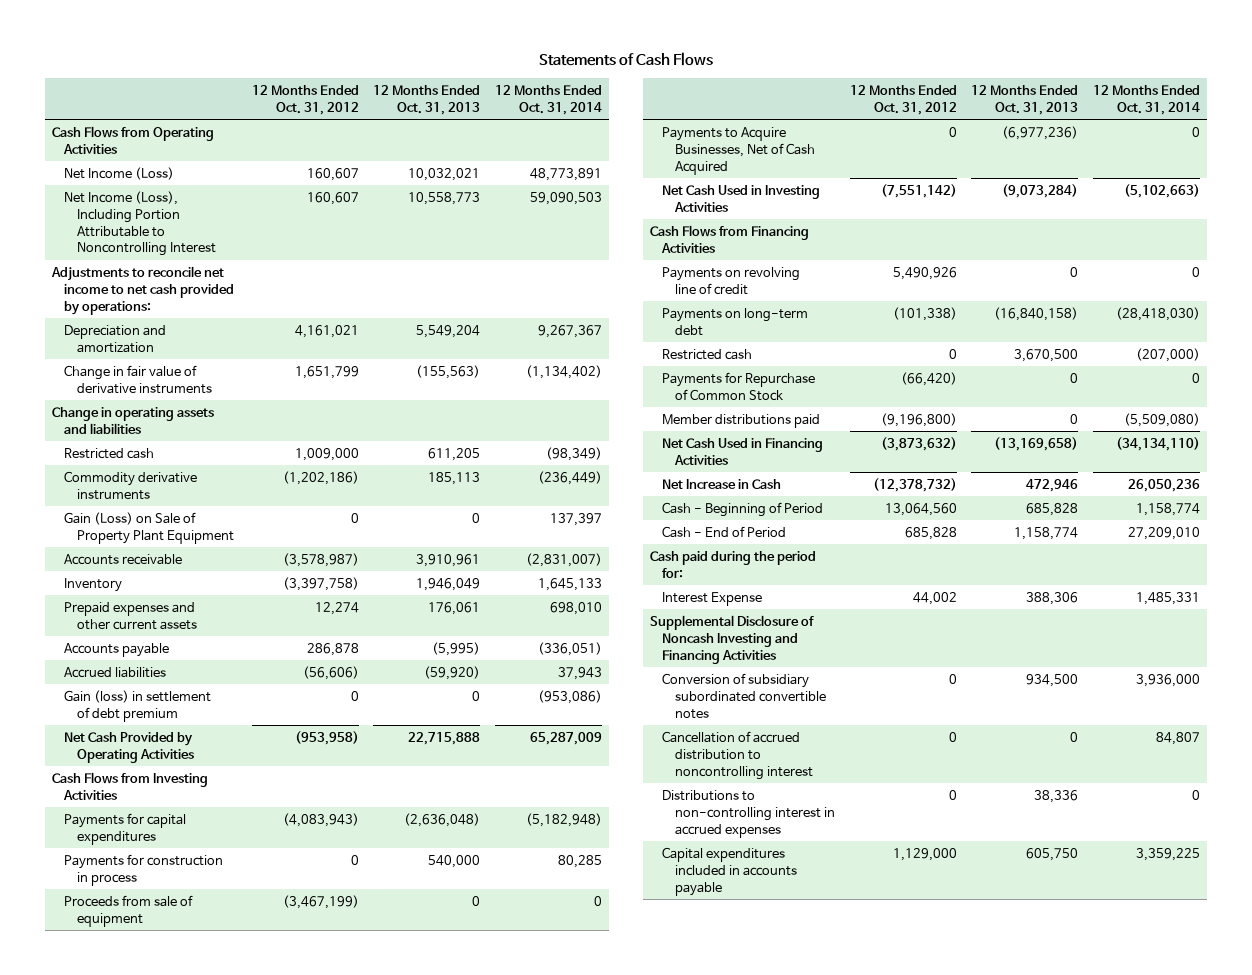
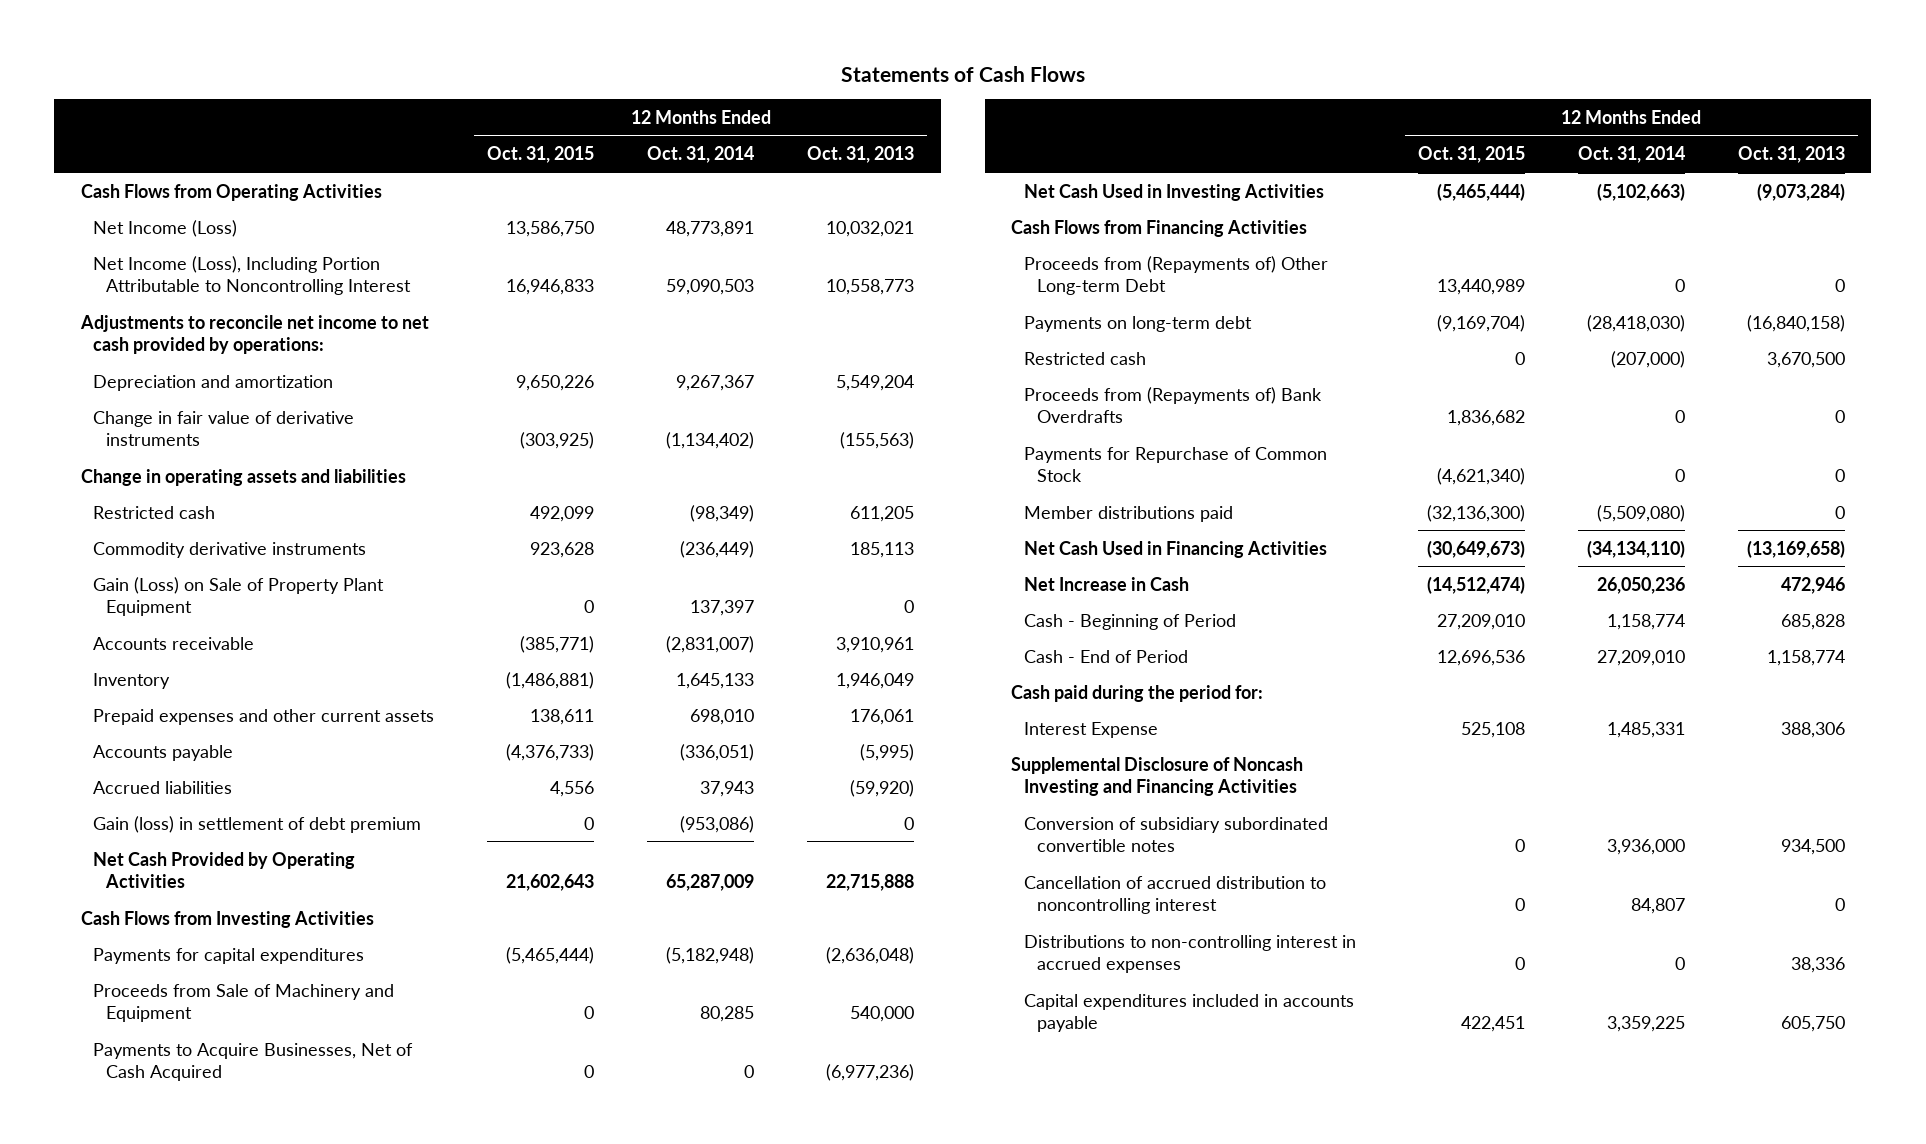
- | 12 Months Ended Oct. 31, 2012 | 12 Months Ended Oct. 31, 2013 | 12 Months Ended Oct. 31, 2014
+ | 12 Months Ended Oct. 31, 2015 | 12 Months Ended Oct. 31, 2014 | 12 Months Ended Oct. 31, 2013
- Payments for construction in process | 0 | 540,000 | 80,285
- Proceeds from sale of equipment | (3,467,199) | 0 | 0
+ Proceeds from Sale of Machinery and Equipment | 0 | 80,285 | 540,000
- Payments on revolving line of credit | 5,490,926 | 0 | 0
+ Proceeds from (Repayments of) Other Long-term Debt | 13,440,989 | 0 | 0
+ Proceeds from (Repayments of) Bank Overdrafts | 1,836,682 | 0 | 0

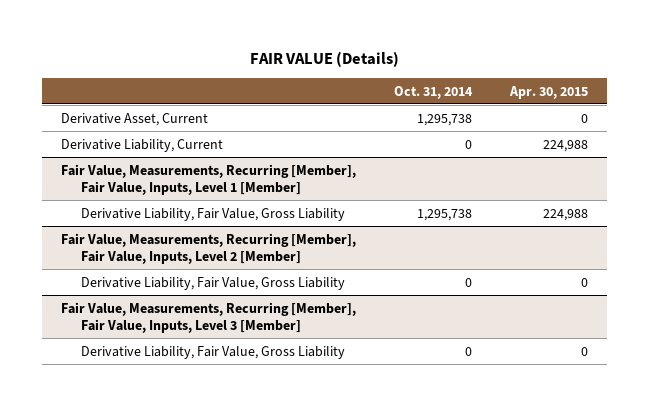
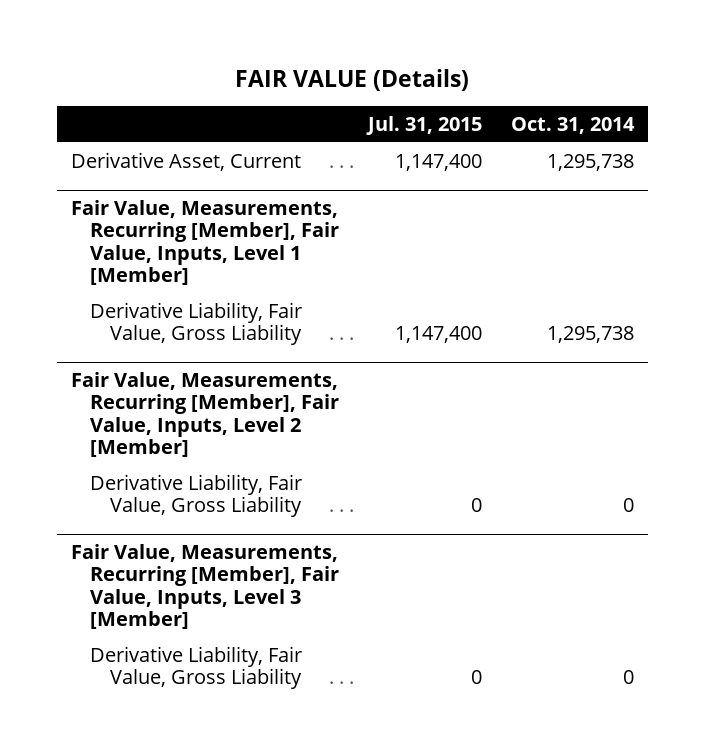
- | Oct. 31, 2014 | Apr. 30, 2015
+ | Jul. 31, 2015 | Oct. 31, 2014
- Derivative Liability, Current | 0 | 224,988

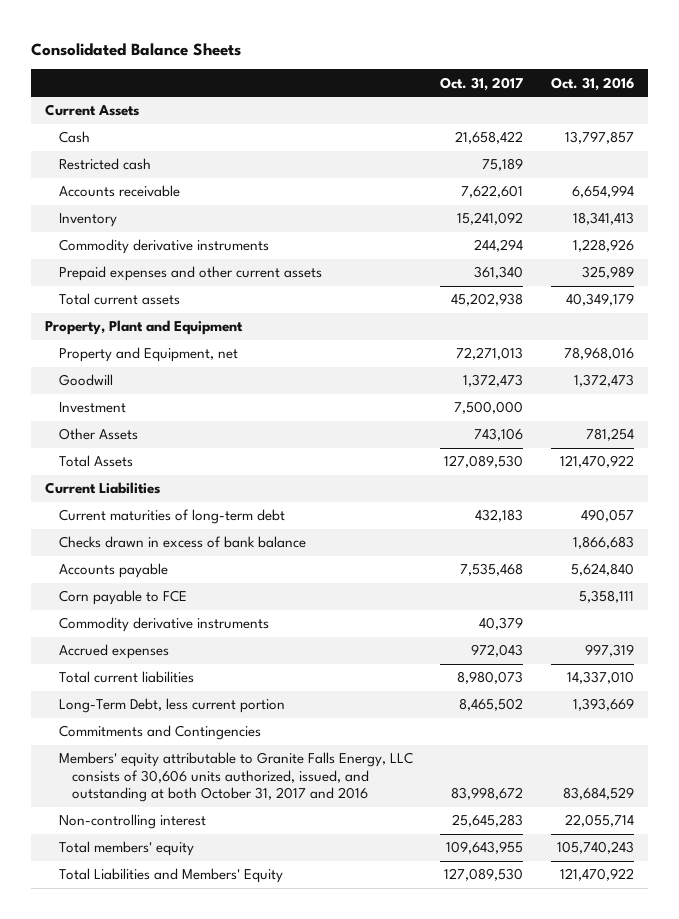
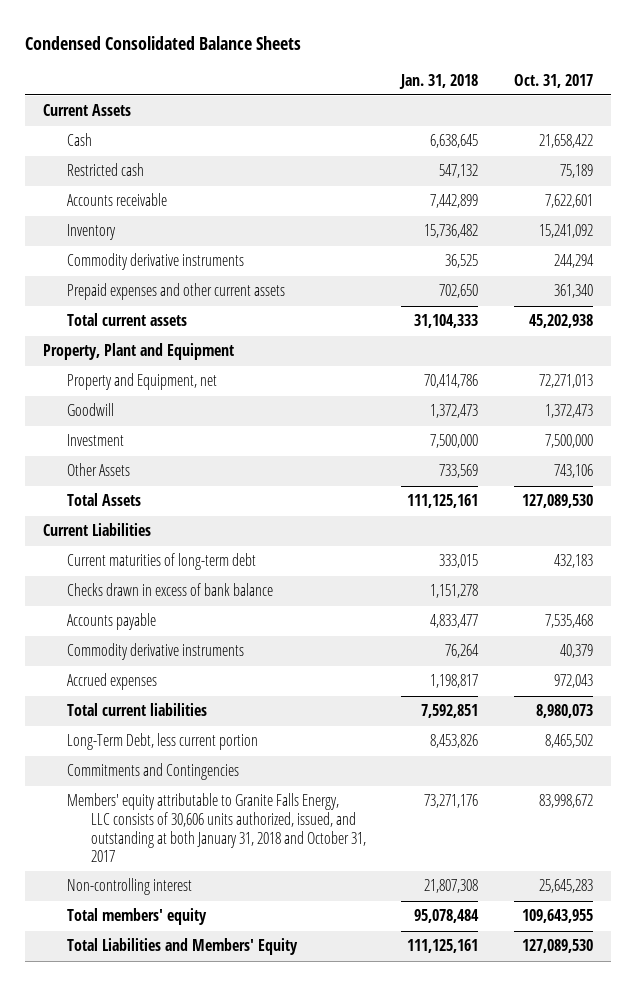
- Consolidated Balance Sheets
+ Condensed Consolidated Balance Sheets
- | Oct. 31, 2017 | Oct. 31, 2016
+ | Jan. 31, 2018 | Oct. 31, 2017
- Corn payable to FCE | | 5,358,111
- Members' equity attributable to Granite Falls Energy, LLC consists of 30,606 units authorized, issued, and outstanding at both October 31, 2017 and 2016 | 83,998,672 | 83,684,529
+ Members' equity attributable to Granite Falls Energy, LLC consists of 30,606 units authorized, issued, and outstanding at both January 31, 2018 and October 31, 2017 | 73,271,176 | 83,998,672

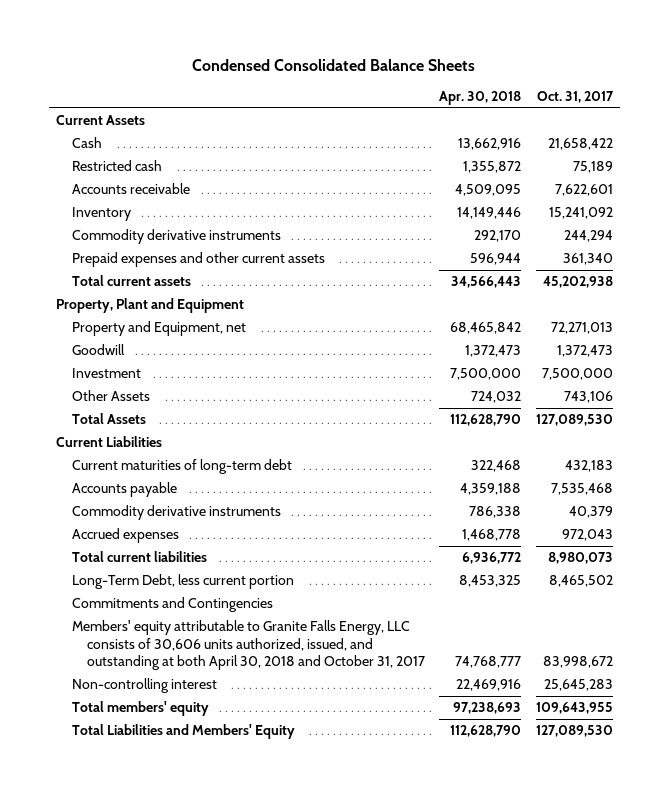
- | Jan. 31, 2018 | Oct. 31, 2017
+ | Apr. 30, 2018 | Oct. 31, 2017
- Checks drawn in excess of bank balance | 1,151,278 |
- Members' equity attributable to Granite Falls Energy, LLC consists of 30,606 units authorized, issued, and outstanding at both January 31, 2018 and October 31, 2017 | 73,271,176 | 83,998,672
+ Members' equity attributable to Granite Falls Energy, LLC consists of 30,606 units authorized, issued, and outstanding at both April 30, 2018 and October 31, 2017 | 74,768,777 | 83,998,672

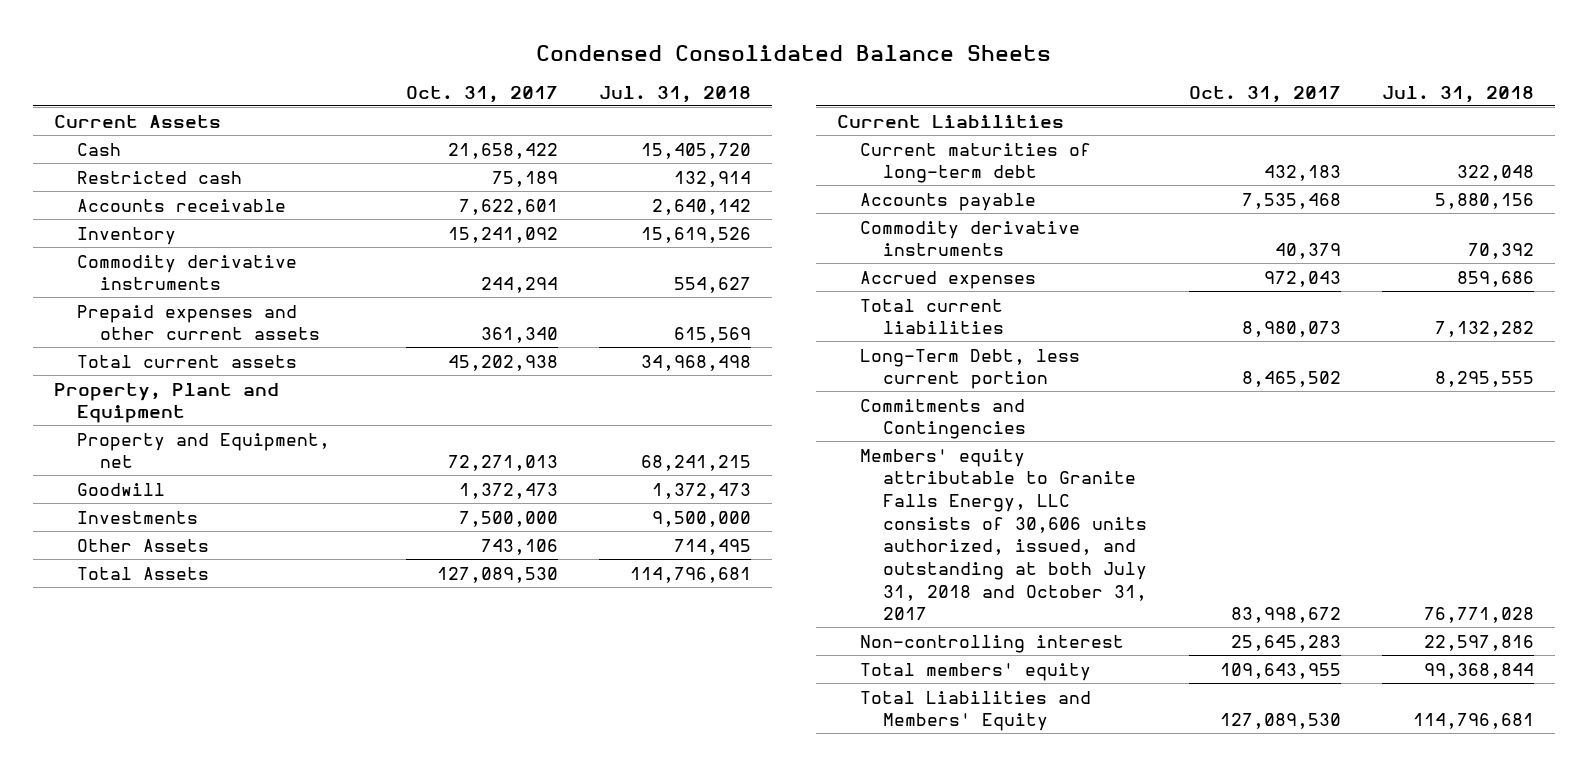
- | Apr. 30, 2018 | Oct. 31, 2017
+ | Oct. 31, 2017 | Jul. 31, 2018
- Investment | 7,500,000 | 7,500,000
+ Investments | 7,500,000 | 9,500,000
- Members' equity attributable to Granite Falls Energy, LLC consists of 30,606 units authorized, issued, and outstanding at both April 30, 2018 and October 31, 2017 | 74,768,777 | 83,998,672
+ Members' equity attributable to Granite Falls Energy, LLC consists of 30,606 units authorized, issued, and outstanding at both July 31, 2018 and October 31, 2017 | 83,998,672 | 76,771,028

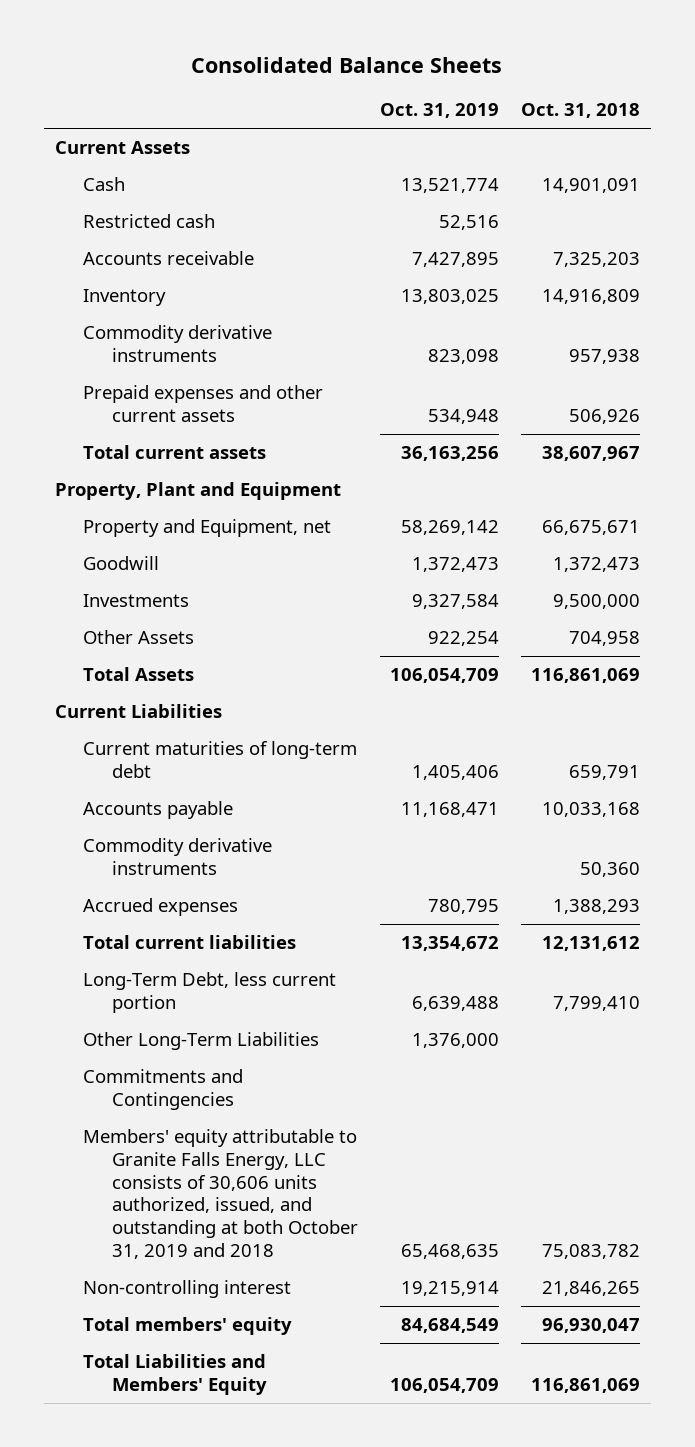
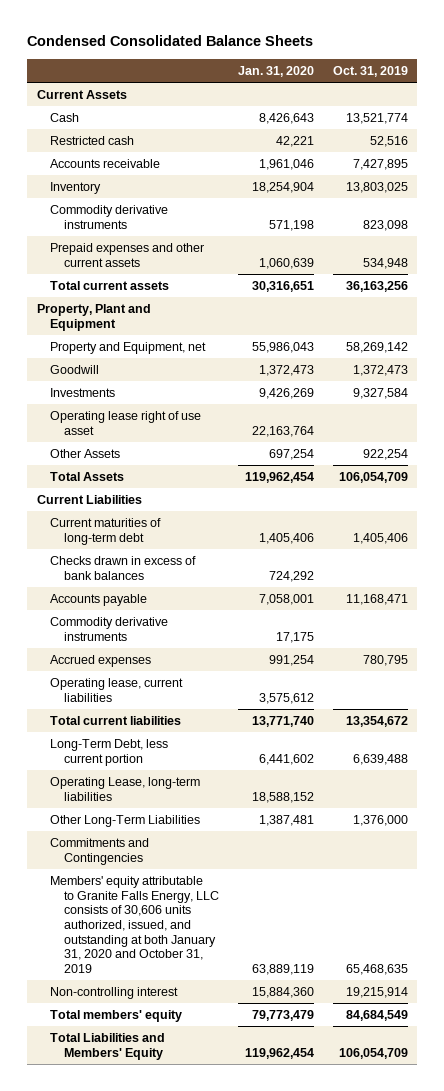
- Consolidated Balance Sheets
+ Condensed Consolidated Balance Sheets
- | Oct. 31, 2019 | Oct. 31, 2018
+ | Jan. 31, 2020 | Oct. 31, 2019
+ Operating lease right of use asset | 22,163,764 |
+ Checks drawn in excess of bank balances | 724,292 |
+ Operating lease, current liabilities | 3,575,612 |
+ Operating Lease, long-term liabilities | 18,588,152 |
- Members' equity attributable to Granite Falls Energy, LLC consists of 30,606 units authorized, issued, and outstanding at both October 31, 2019 and 2018 | 65,468,635 | 75,083,782
+ Members' equity attributable to Granite Falls Energy, LLC consists of 30,606 units authorized, issued, and outstanding at both January 31, 2020 and October 31, 2019 | 63,889,119 | 65,468,635

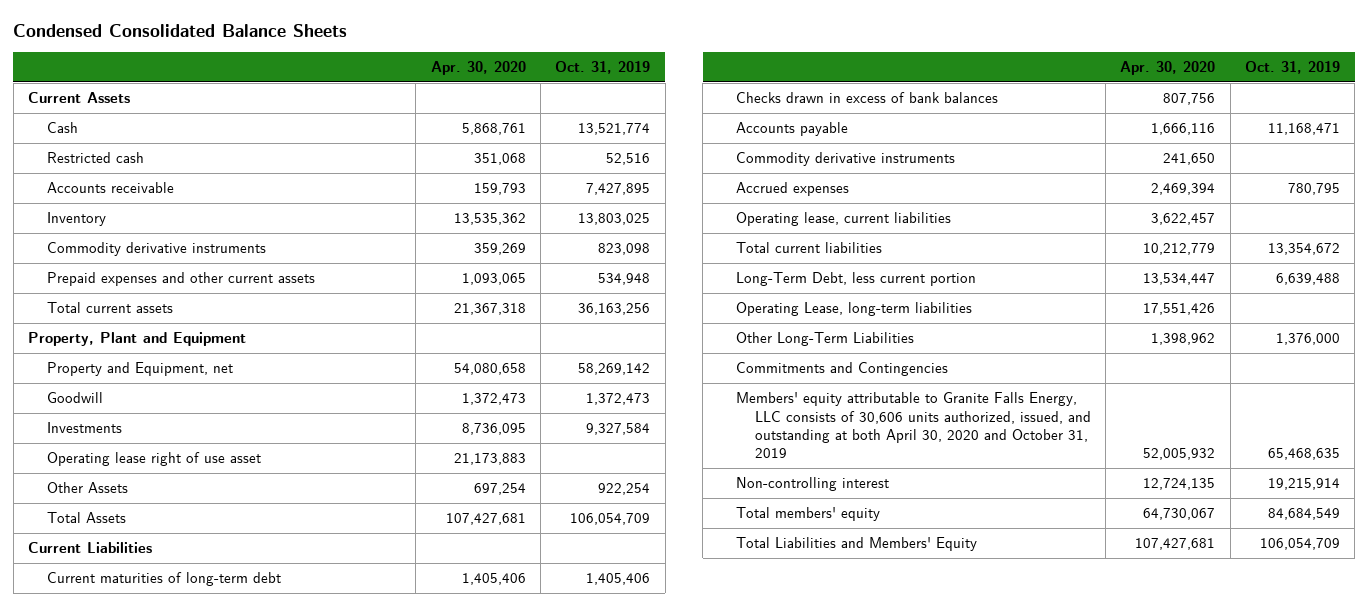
- | Jan. 31, 2020 | Oct. 31, 2019
+ | Apr. 30, 2020 | Oct. 31, 2019
- Members' equity attributable to Granite Falls Energy, LLC consists of 30,606 units authorized, issued, and outstanding at both January 31, 2020 and October 31, 2019 | 63,889,119 | 65,468,635
+ Members' equity attributable to Granite Falls Energy, LLC consists of 30,606 units authorized, issued, and outstanding at both April 30, 2020 and October 31, 2019 | 52,005,932 | 65,468,635

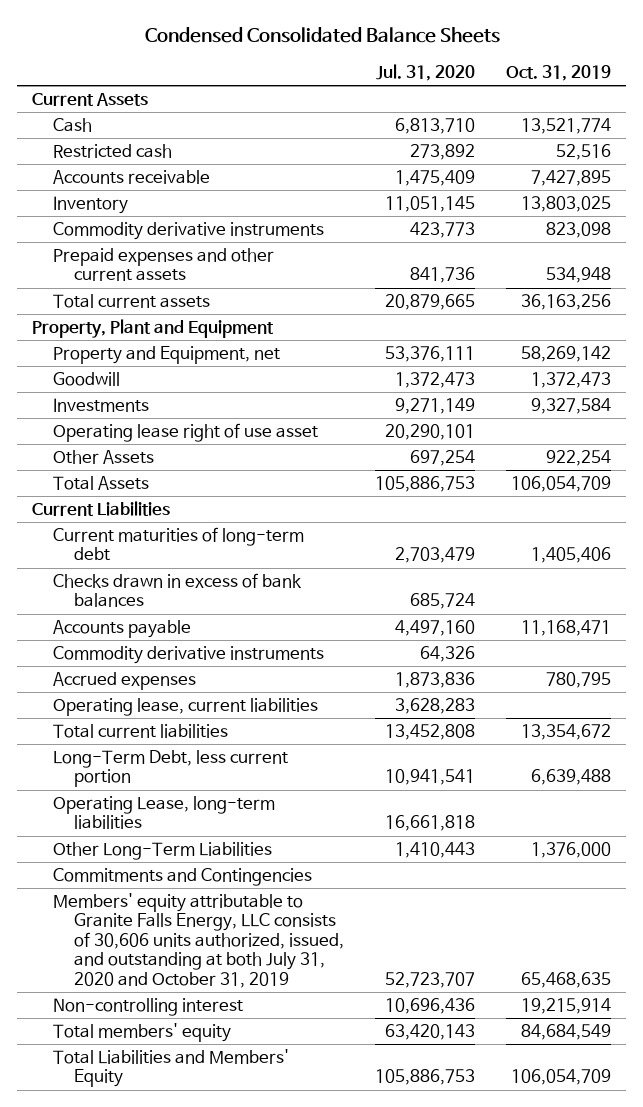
- | Apr. 30, 2020 | Oct. 31, 2019
+ | Jul. 31, 2020 | Oct. 31, 2019
- Members' equity attributable to Granite Falls Energy, LLC consists of 30,606 units authorized, issued, and outstanding at both April 30, 2020 and October 31, 2019 | 52,005,932 | 65,468,635
+ Members' equity attributable to Granite Falls Energy, LLC consists of 30,606 units authorized, issued, and outstanding at both July 31, 2020 and October 31, 2019 | 52,723,707 | 65,468,635

